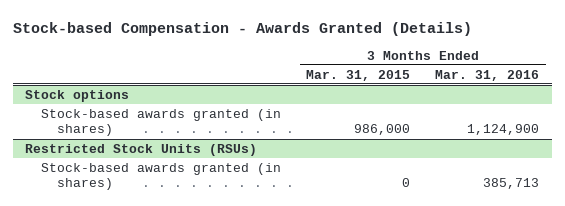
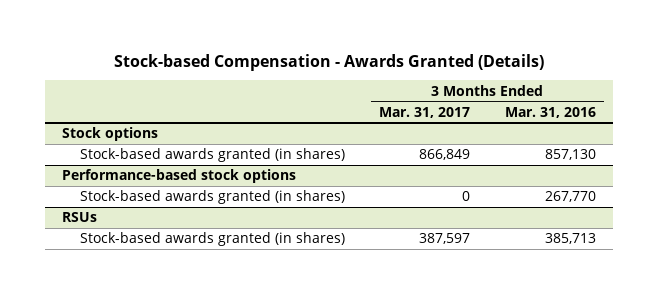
- | 3 Months Ended Mar. 31, 2015 | 3 Months Ended Mar. 31, 2016
+ | 3 Months Ended Mar. 31, 2017 | 3 Months Ended Mar. 31, 2016
@ Stock options
- Stock-based awards granted (in shares) | 986,000 | 1,124,900
- Restricted Stock Units (RSUs)
@ Stock options
+ Stock-based awards granted (in shares) | 866,849 | 857,130
+ Performance-based stock options
+ Stock-based awards granted (in shares) | 0 | 267,770
+ RSUs

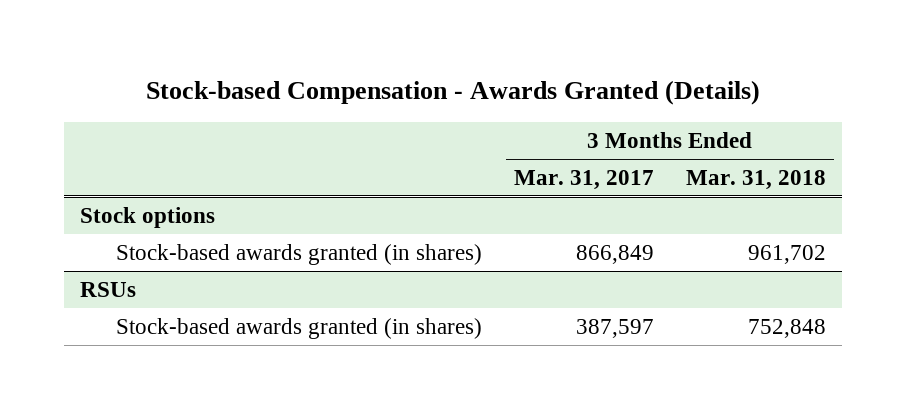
- | 3 Months Ended Mar. 31, 2017 | 3 Months Ended Mar. 31, 2016
+ | 3 Months Ended Mar. 31, 2017 | 3 Months Ended Mar. 31, 2018
- Performance-based stock options
- Stock-based awards granted (in shares) | 0 | 267,770

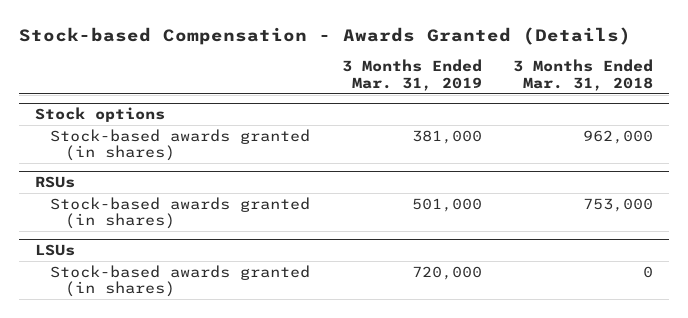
- | 3 Months Ended Mar. 31, 2017 | 3 Months Ended Mar. 31, 2018
+ | 3 Months Ended Mar. 31, 2019 | 3 Months Ended Mar. 31, 2018
@ Stock options
- Stock-based awards granted (in shares) | 866,849 | 961,702
+ Stock-based awards granted (in shares) | 381,000 | 962,000
@ RSUs
- Stock-based awards granted (in shares) | 387,597 | 752,848
+ Stock-based awards granted (in shares) | 501,000 | 753,000
+ LSUs
+ Stock-based awards granted (in shares) | 720,000 | 0

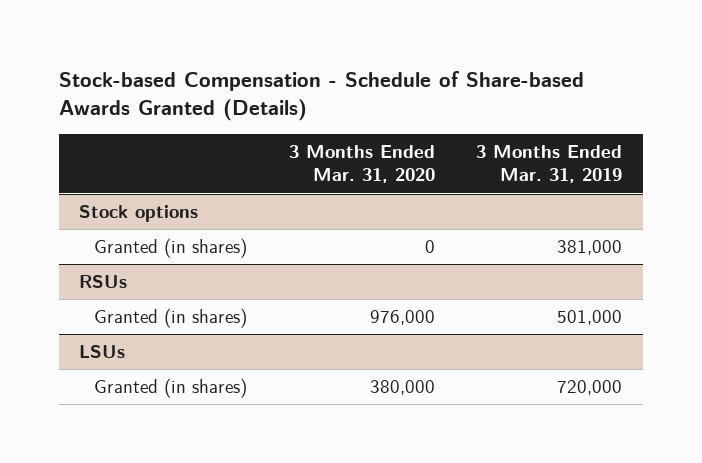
- Stock-based Compensation - Awards Granted (Details)
+ Stock-based Compensation - Schedule of Share-based Awards Granted (Details)
- | 3 Months Ended Mar. 31, 2019 | 3 Months Ended Mar. 31, 2018
+ | 3 Months Ended Mar. 31, 2020 | 3 Months Ended Mar. 31, 2019
@ Stock options
- Stock-based awards granted (in shares) | 381,000 | 962,000
+ Granted (in shares) | 0 | 381,000
@ RSUs
- Stock-based awards granted (in shares) | 501,000 | 753,000
+ Granted (in shares) | 976,000 | 501,000
@ LSUs
- Stock-based awards granted (in shares) | 720,000 | 0
+ Granted (in shares) | 380,000 | 720,000

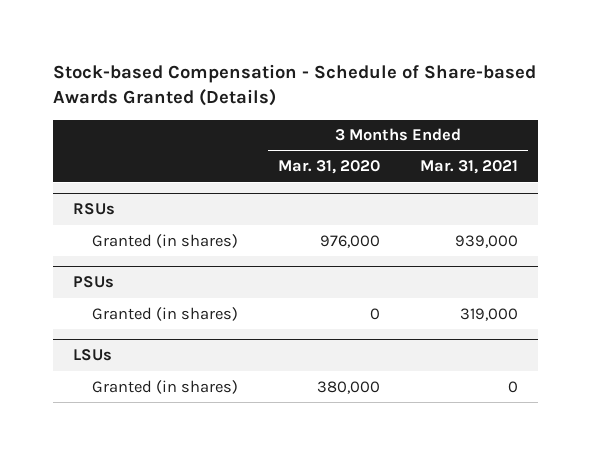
- | 3 Months Ended Mar. 31, 2020 | 3 Months Ended Mar. 31, 2019
+ | 3 Months Ended Mar. 31, 2020 | 3 Months Ended Mar. 31, 2021
- Stock options
- Granted (in shares) | 0 | 381,000
+ PSUs
+ Granted (in shares) | 0 | 319,000

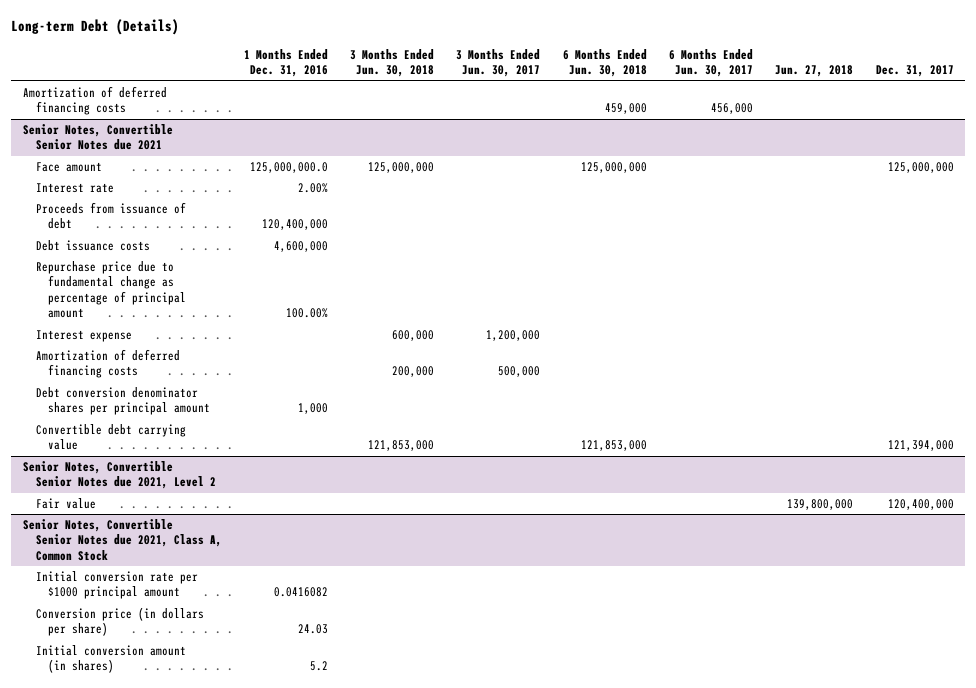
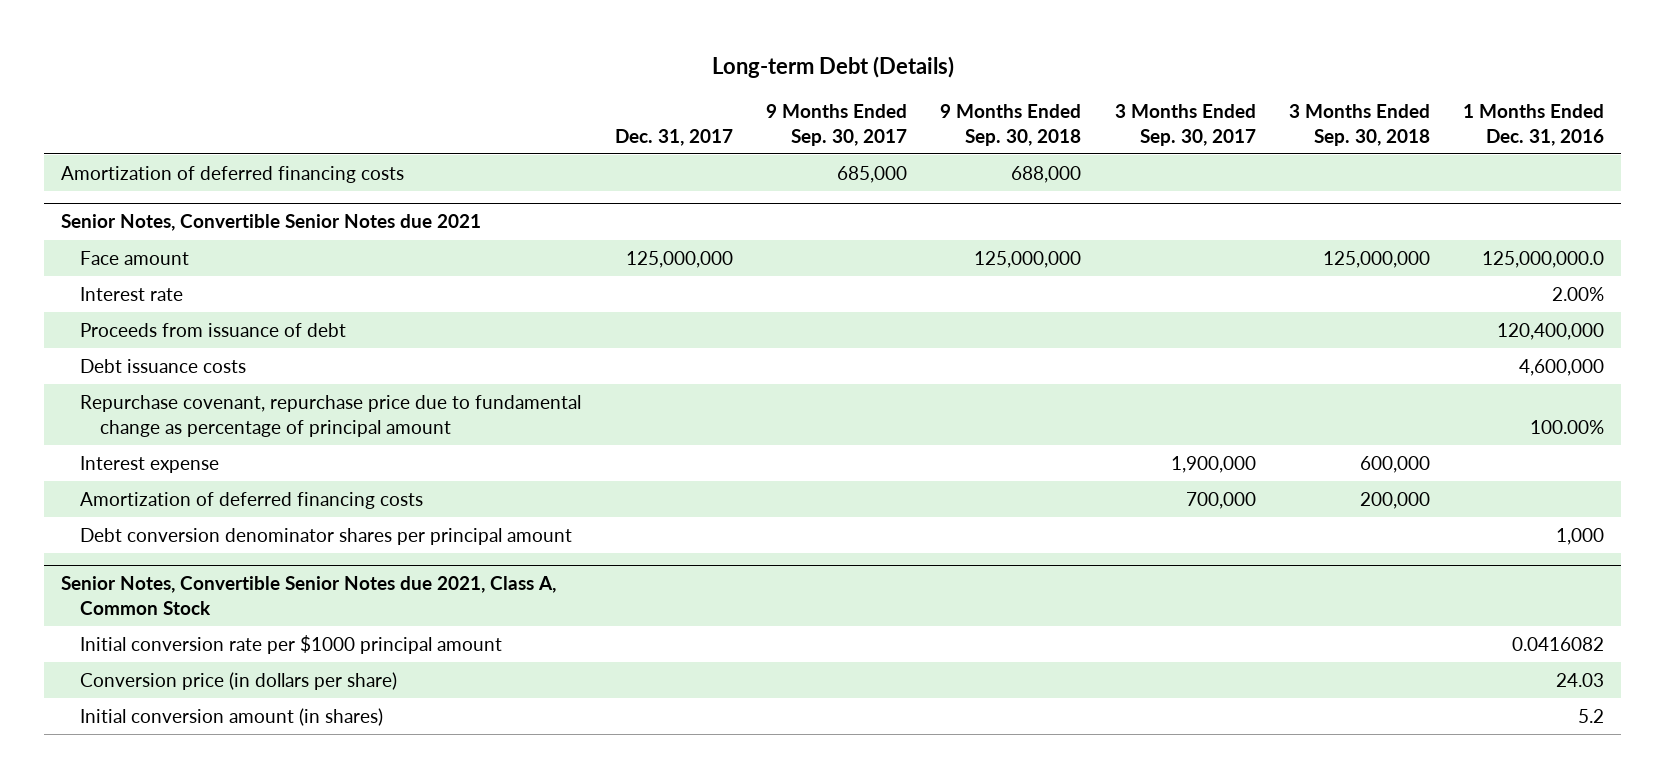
- | 1 Months Ended Dec. 31, 2016 | 3 Months Ended Jun. 30, 2018 | 3 Months Ended Jun. 30, 2017 | 6 Months Ended Jun. 30, 2018 | 6 Months Ended Jun. 30, 2017 | Jun. 27, 2018 | Dec. 31, 2017
+ | Dec. 31, 2017 | 9 Months Ended Sep. 30, 2017 | 9 Months Ended Sep. 30, 2018 | 3 Months Ended Sep. 30, 2017 | 3 Months Ended Sep. 30, 2018 | 1 Months Ended Dec. 31, 2016
@ Senior Notes, Convertible Senior Notes due 2021
- Repurchase price due to fundamental change as percentage of principal amount | 100.00% | | | | | |
+ Repurchase covenant, repurchase price due to fundamental change as percentage of principal amount | | | | | | 100.00%
- Convertible debt carrying value | | 121,853,000 | | 121,853,000 | | | 121,394,000
- Senior Notes, Convertible Senior Notes due 2021, Level 2
- Fair value | | | | | | 139,800,000 | 120,400,000

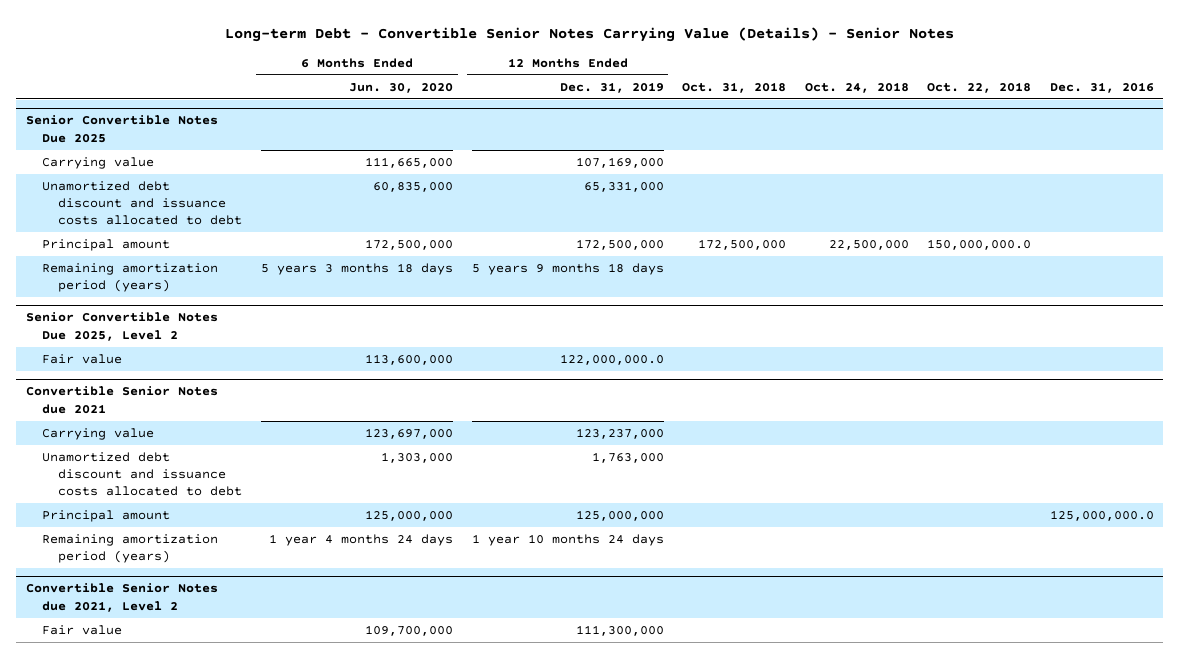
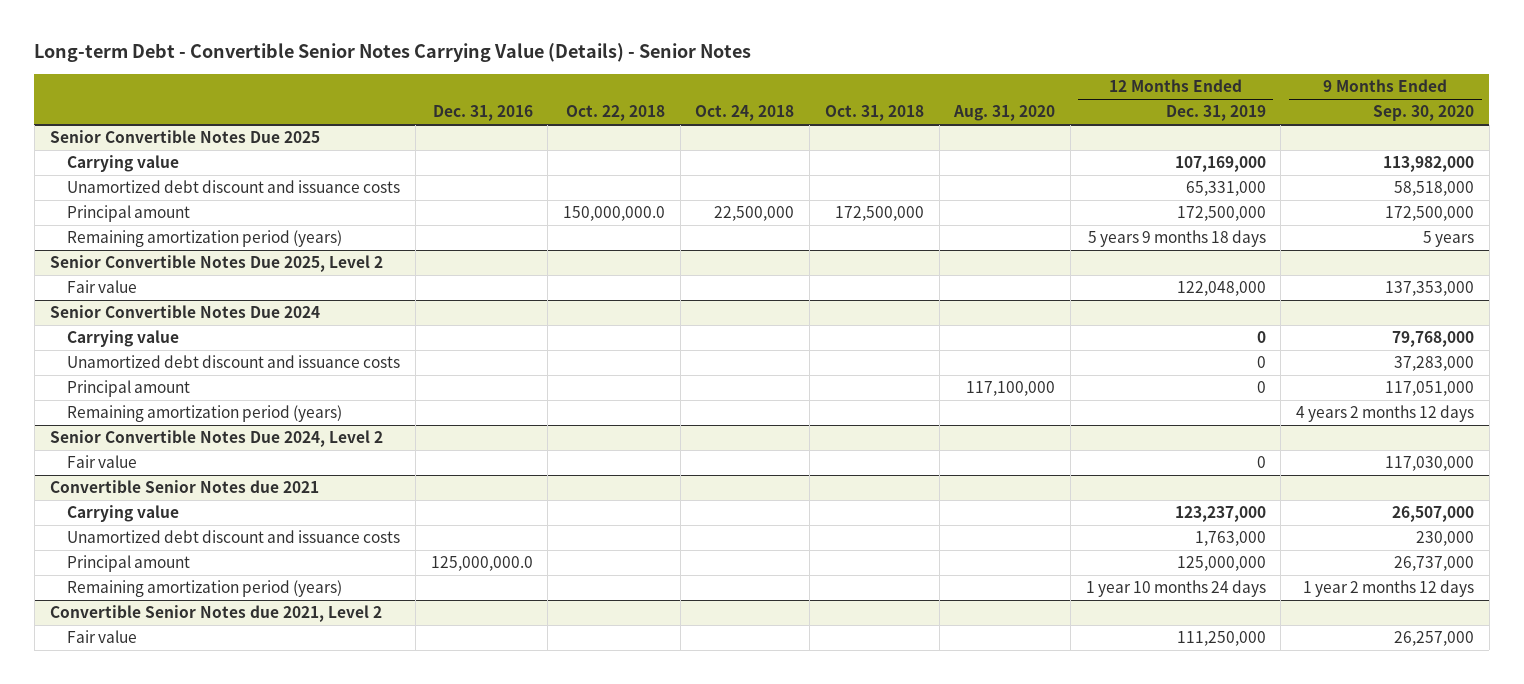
- | 6 Months Ended Jun. 30, 2020 | 12 Months Ended Dec. 31, 2019 | Oct. 31, 2018 | Oct. 24, 2018 | Oct. 22, 2018 | Dec. 31, 2016
+ | Dec. 31, 2016 | Oct. 22, 2018 | Oct. 24, 2018 | Oct. 31, 2018 | Aug. 31, 2020 | 12 Months Ended Dec. 31, 2019 | 9 Months Ended Sep. 30, 2020
@ Senior Convertible Notes Due 2025
- Unamortized debt discount and issuance costs allocated to debt | 60,835,000 | 65,331,000 | | | |
+ Unamortized debt discount and issuance costs | | | | | | 65,331,000 | 58,518,000
@ Senior Convertible Notes Due 2025, Level 2
- Fair value | 113,600,000 | 122,000,000.0 | | | |
+ Fair value | | | | | | 122,048,000 | 137,353,000
+ Senior Convertible Notes Due 2024
+ Carrying value | | | | | | 0 | 79,768,000
+ Unamortized debt discount and issuance costs | | | | | | 0 | 37,283,000
+ Principal amount | | | | | 117,100,000 | 0 | 117,051,000
+ Remaining amortization period (years) | | | | | | | 4 years 2 months 12 days
+ Senior Convertible Notes Due 2024, Level 2
+ Fair value | | | | | | 0 | 117,030,000
@ Convertible Senior Notes due 2021
- Unamortized debt discount and issuance costs allocated to debt | 1,303,000 | 1,763,000 | | | |
+ Unamortized debt discount and issuance costs | | | | | | 1,763,000 | 230,000
@ Convertible Senior Notes due 2021, Level 2
- Fair value | 109,700,000 | 111,300,000 | | | |
+ Fair value | | | | | | 111,250,000 | 26,257,000

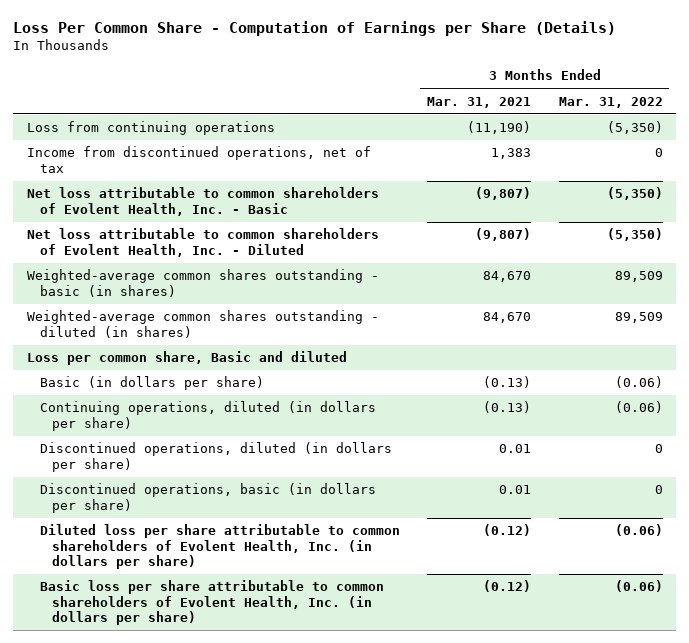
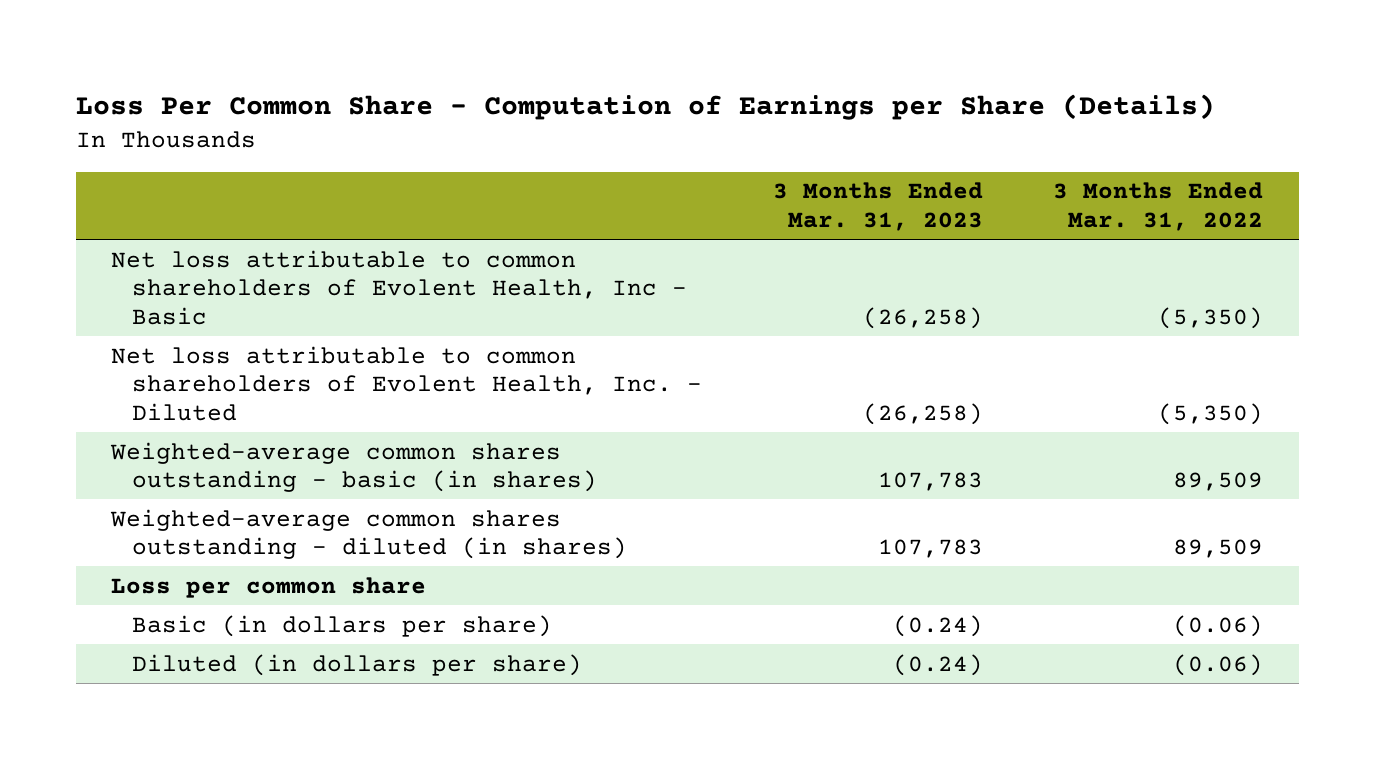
- | 3 Months Ended Mar. 31, 2021 | 3 Months Ended Mar. 31, 2022
+ | 3 Months Ended Mar. 31, 2023 | 3 Months Ended Mar. 31, 2022
- Loss from continuing operations | (11,190) | (5,350)
- Income from discontinued operations, net of tax | 1,383 | 0
- Net loss attributable to common shareholders of Evolent Health, Inc. - Basic | (9,807) | (5,350)
+ Net loss attributable to common shareholders of Evolent Health, Inc - Basic | (26,258) | (5,350)
- Loss per common share, Basic and diluted
+ Loss per common share
- Continuing operations, diluted (in dollars per share) | (0.13) | (0.06)
- Discontinued operations, diluted (in dollars per share) | 0.01 | 0
- Discontinued operations, basic (in dollars per share) | 0.01 | 0
- Diluted loss per share attributable to common shareholders of Evolent Health, Inc. (in dollars per share) | (0.12) | (0.06)
- Basic loss per share attributable to common shareholders of Evolent Health, Inc. (in dollars per share) | (0.12) | (0.06)
+ Diluted (in dollars per share) | (0.24) | (0.06)

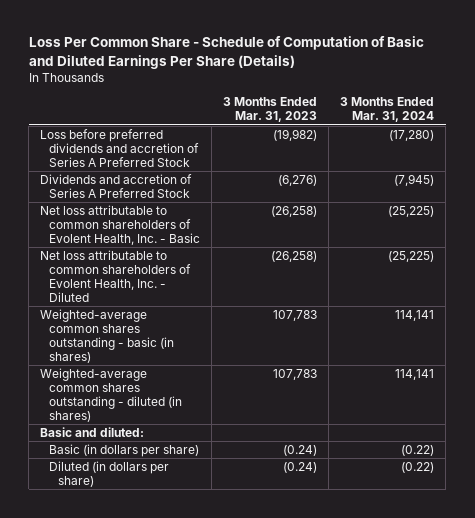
- Loss Per Common Share - Computation of Earnings per Share (Details)
+ Loss Per Common Share - Schedule of Computation of Basic and Diluted Earnings Per Share (Details)
- | 3 Months Ended Mar. 31, 2023 | 3 Months Ended Mar. 31, 2022
+ | 3 Months Ended Mar. 31, 2023 | 3 Months Ended Mar. 31, 2024
- Net loss attributable to common shareholders of Evolent Health, Inc - Basic | (26,258) | (5,350)
+ Loss before preferred dividends and accretion of Series A Preferred Stock | (19,982) | (17,280)
+ Dividends and accretion of Series A Preferred Stock | (6,276) | (7,945)
+ Net loss attributable to common shareholders of Evolent Health, Inc. - Basic | (26,258) | (25,225)
- Loss per common share
+ Basic and diluted:

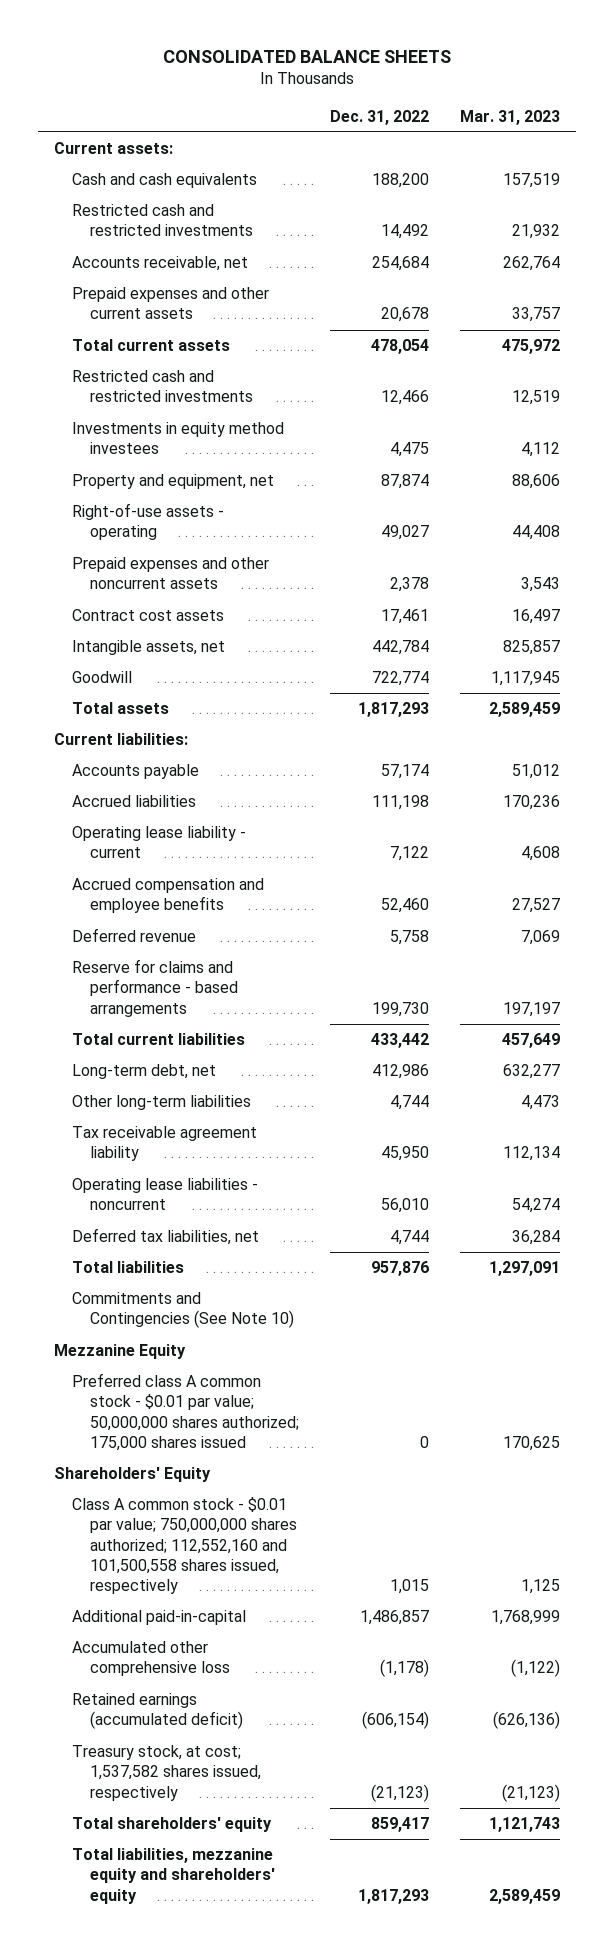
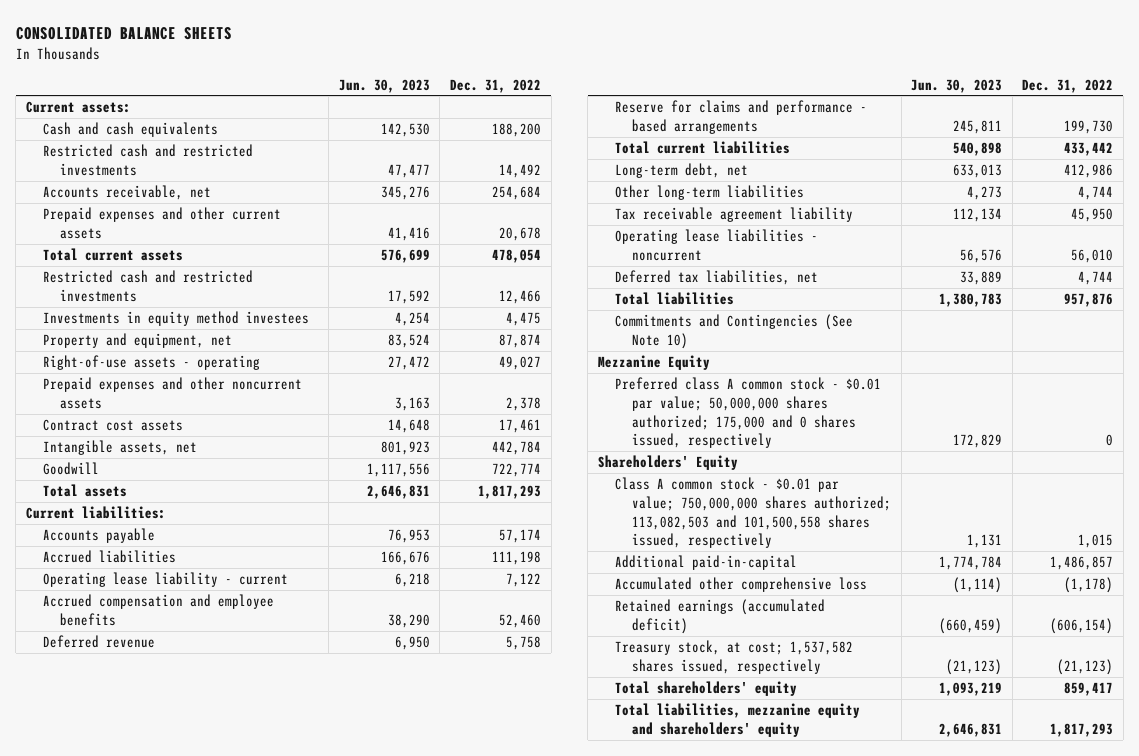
- | Dec. 31, 2022 | Mar. 31, 2023
+ | Jun. 30, 2023 | Dec. 31, 2022
- Preferred class A common stock - $0.01 par value; 50,000,000 shares authorized; 175,000 shares issued | 0 | 170,625
+ Preferred class A common stock - $0.01 par value; 50,000,000 shares authorized; 175,000 and 0 shares issued, respectively | 172,829 | 0
- Class A common stock - $0.01 par value; 750,000,000 shares authorized; 112,552,160 and 101,500,558 shares issued, respectively | 1,015 | 1,125
+ Class A common stock - $0.01 par value; 750,000,000 shares authorized; 113,082,503 and 101,500,558 shares issued, respectively | 1,131 | 1,015

